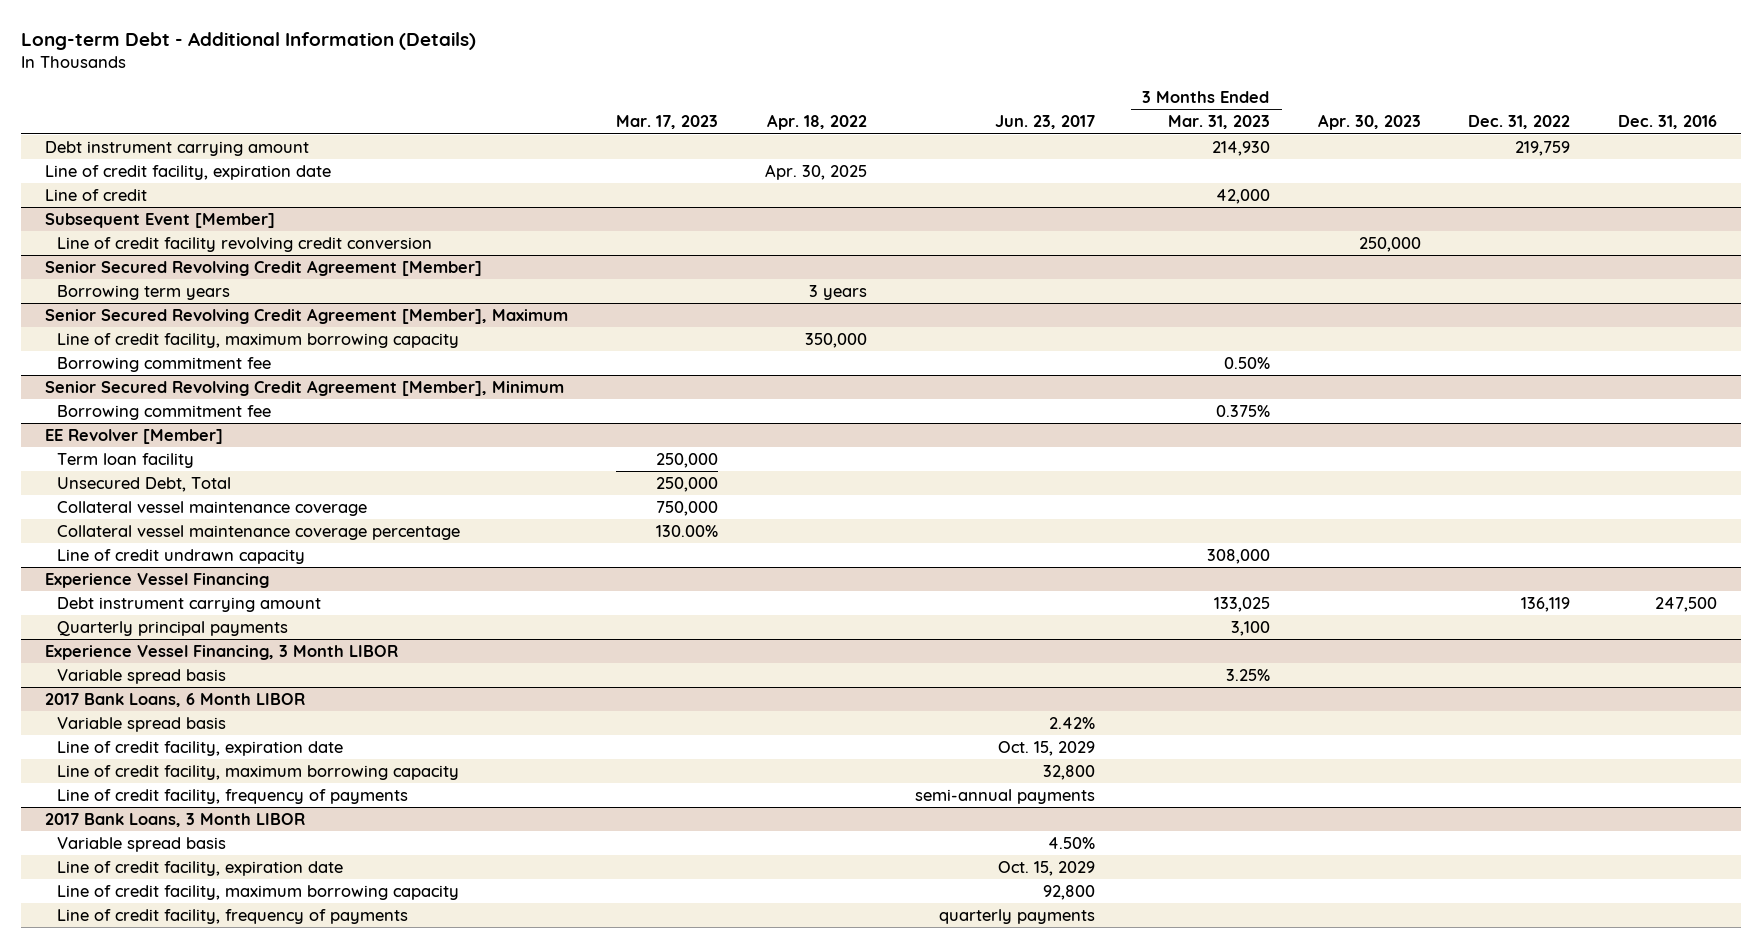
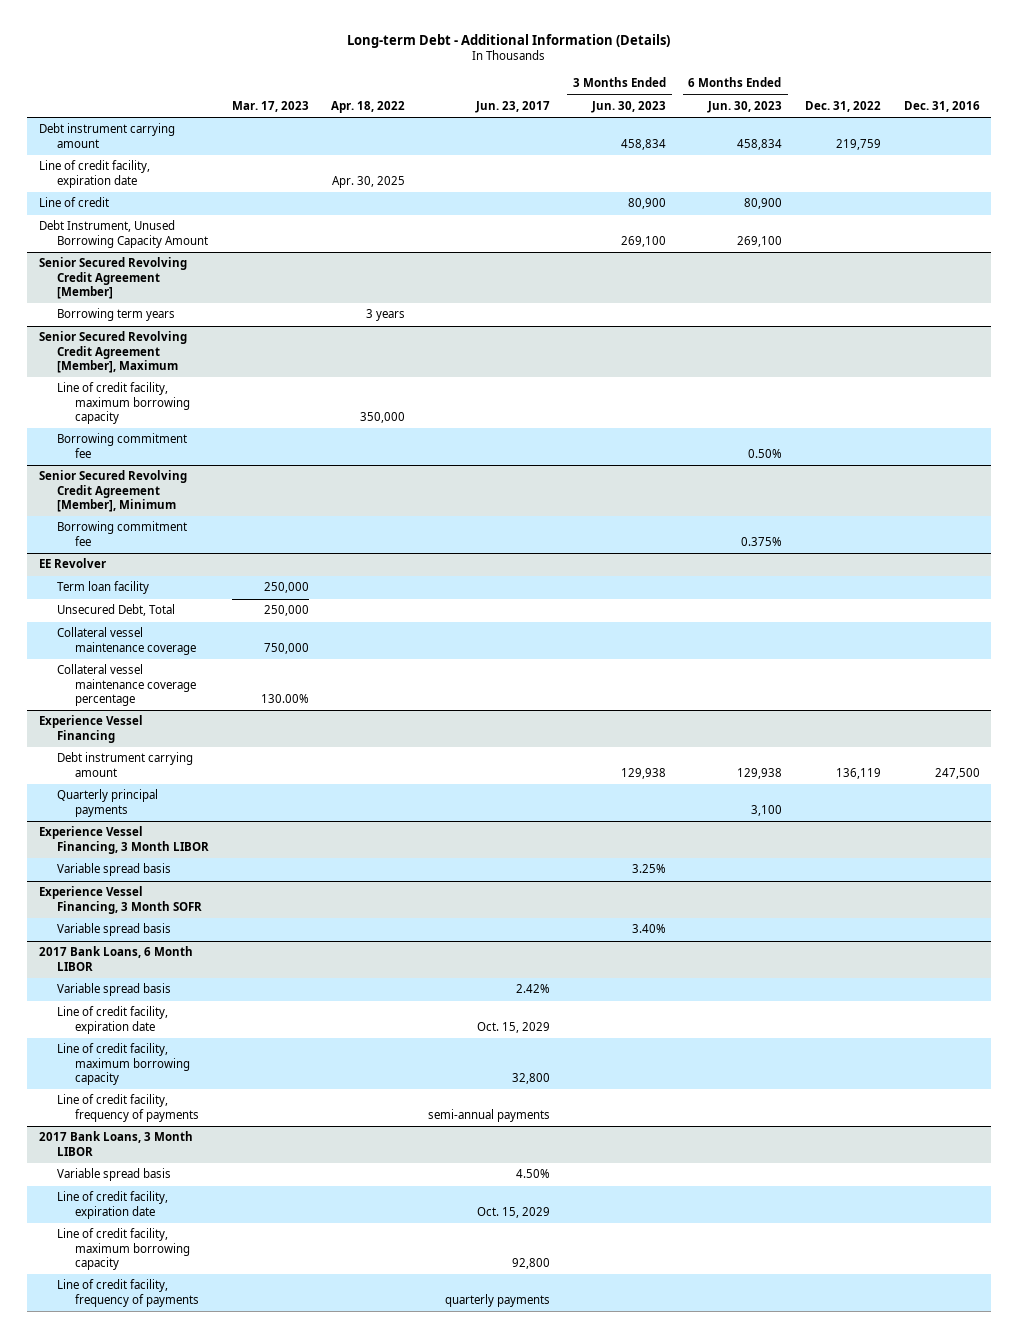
- | Mar. 17, 2023 | Apr. 18, 2022 | Jun. 23, 2017 | 3 Months Ended Mar. 31, 2023 | Apr. 30, 2023 | Dec. 31, 2022 | Dec. 31, 2016
+ | Mar. 17, 2023 | Apr. 18, 2022 | Jun. 23, 2017 | 3 Months Ended Jun. 30, 2023 | 6 Months Ended Jun. 30, 2023 | Dec. 31, 2022 | Dec. 31, 2016
- Subsequent Event [Member]
- Line of credit facility revolving credit conversion | | | | | 250,000 | |
+ Debt Instrument, Unused Borrowing Capacity Amount | | | | 269,100 | 269,100 | |
- EE Revolver [Member]
+ EE Revolver
- Line of credit undrawn capacity | | | | 308,000 | | |
+ Experience Vessel Financing, 3 Month SOFR
+ Variable spread basis | | | | 3.40% | | |

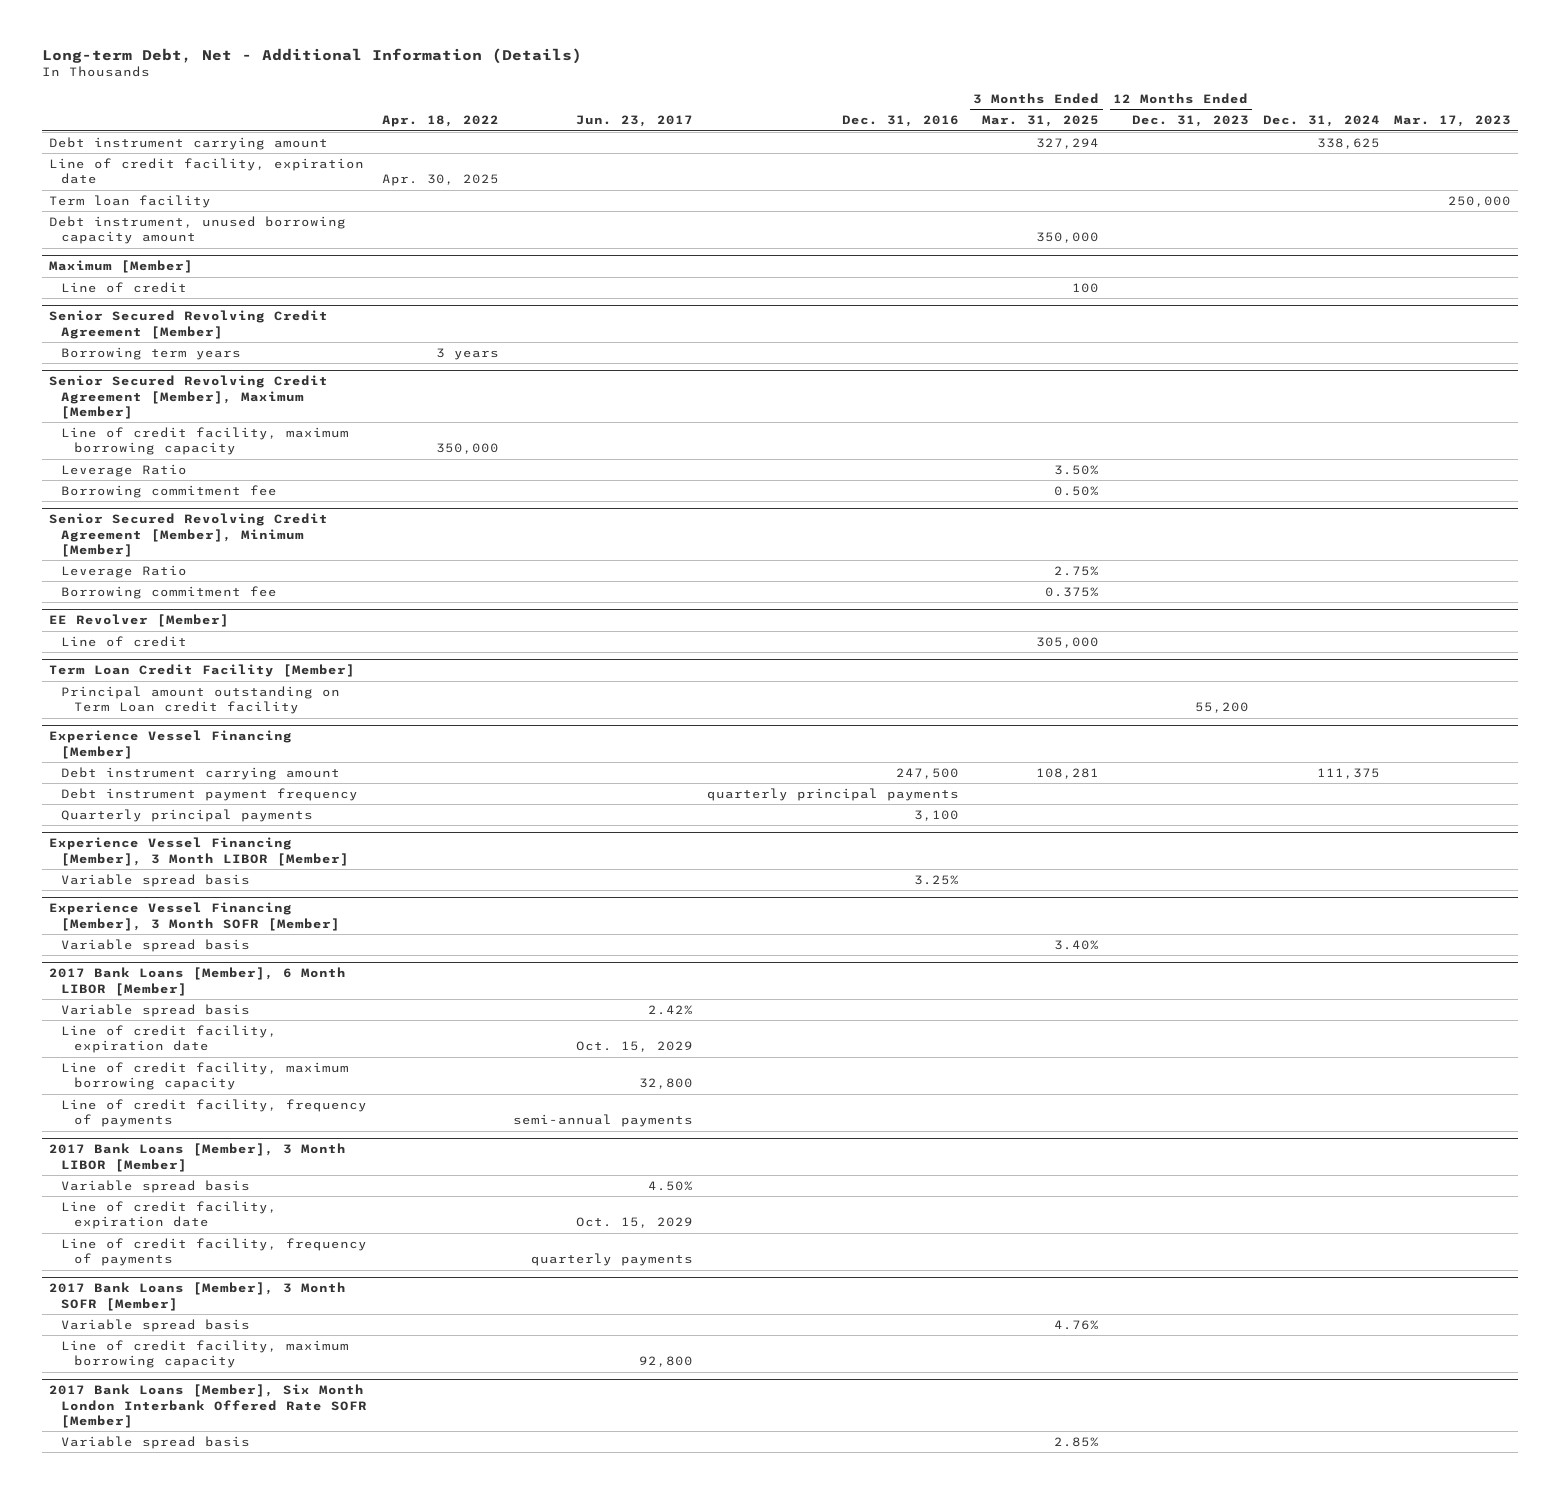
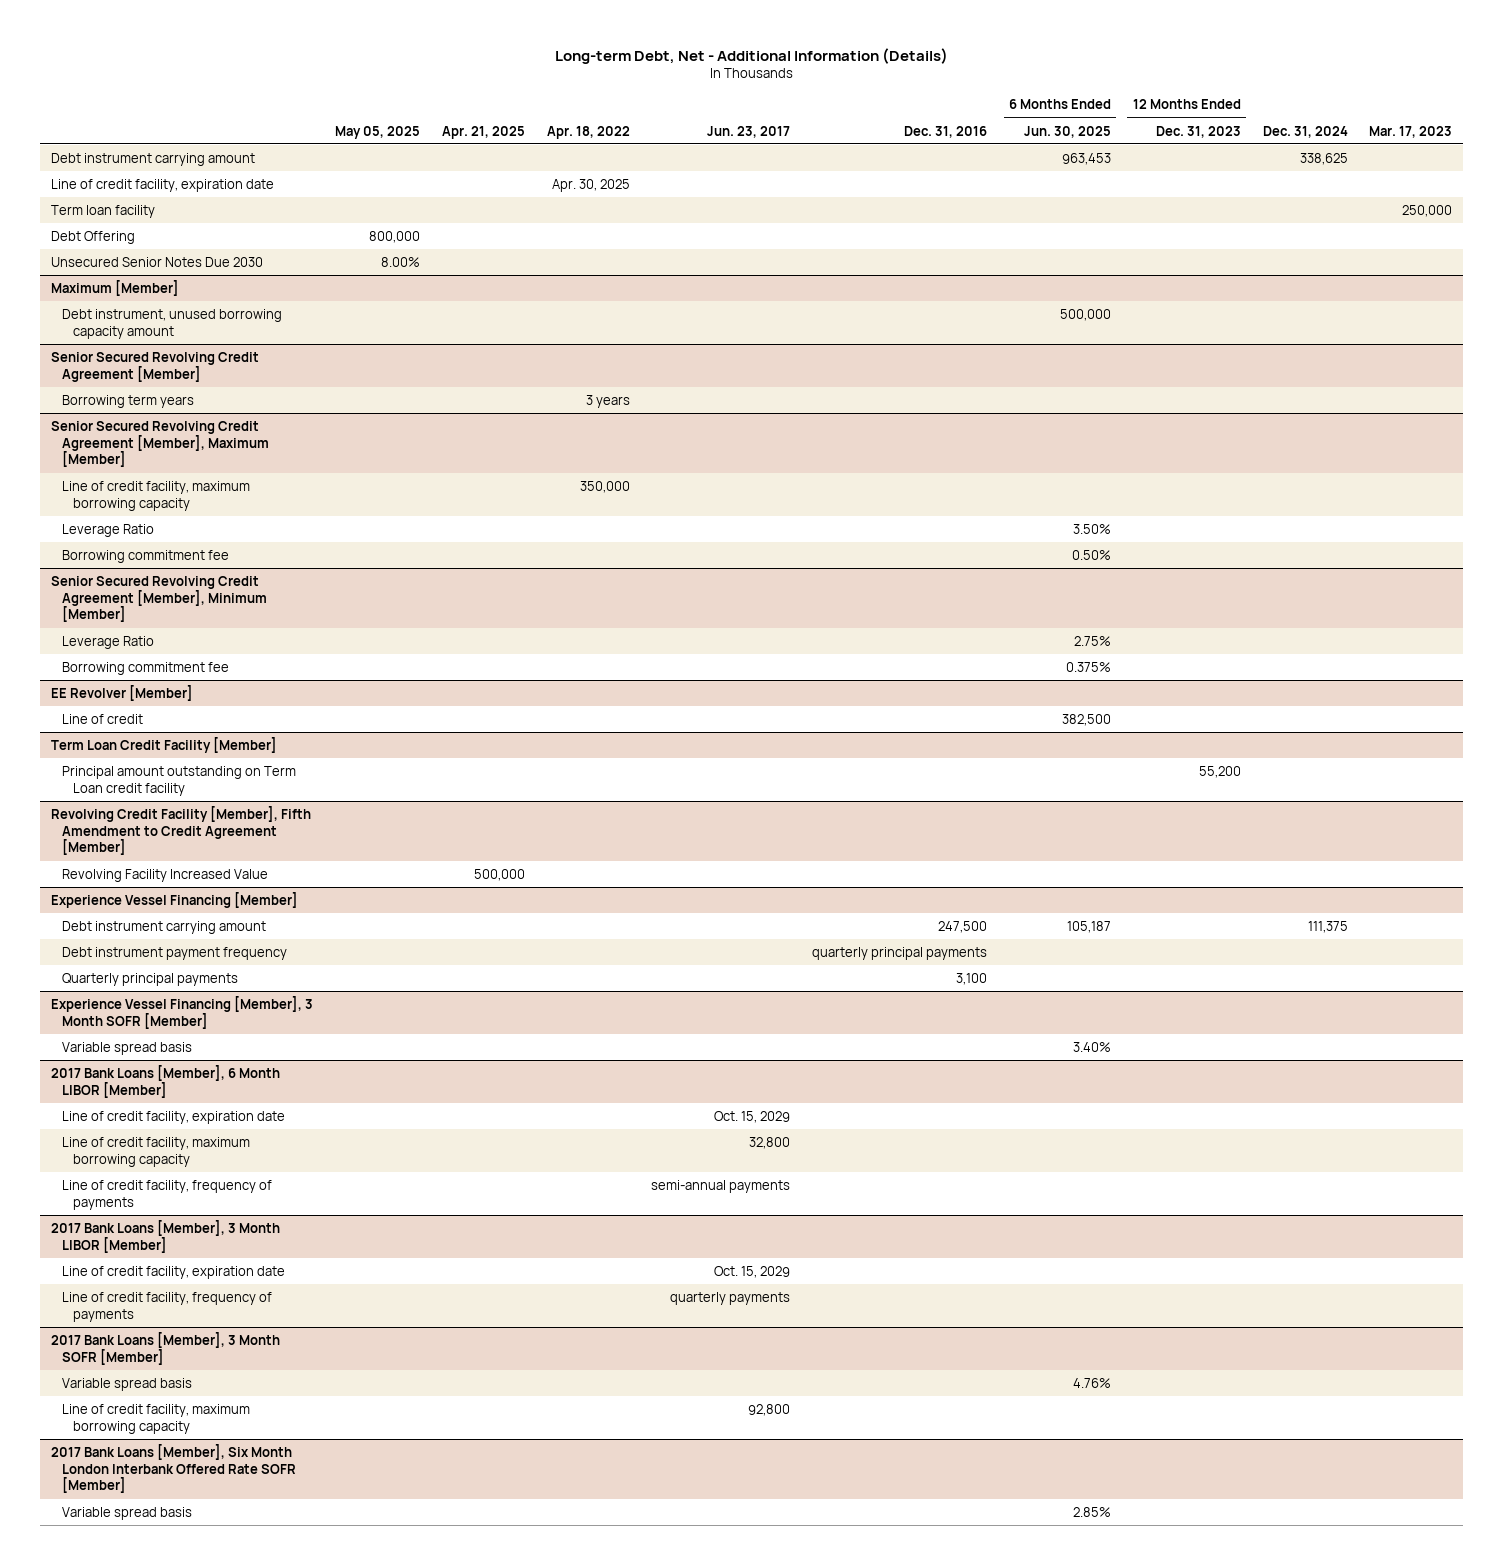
- | Apr. 18, 2022 | Jun. 23, 2017 | Dec. 31, 2016 | 3 Months Ended Mar. 31, 2025 | 12 Months Ended Dec. 31, 2023 | Dec. 31, 2024 | Mar. 17, 2023
+ | May 05, 2025 | Apr. 21, 2025 | Apr. 18, 2022 | Jun. 23, 2017 | Dec. 31, 2016 | 6 Months Ended Jun. 30, 2025 | 12 Months Ended Dec. 31, 2023 | Dec. 31, 2024 | Mar. 17, 2023
- Debt instrument, unused borrowing capacity amount | | | | 350,000 | | |
+ Debt Offering | 800,000 | | | | | | | |
+ Unsecured Senior Notes Due 2030 | 8.00% | | | | | | | |
@ Maximum [Member]
- Line of credit | | | | 100 | | |
+ Debt instrument, unused borrowing capacity amount | | | | | | 500,000 | | |
+ Revolving Credit Facility [Member], Fifth Amendment to Credit Agreement [Member]
+ Revolving Facility Increased Value | | 500,000 | | | | | | |
- Experience Vessel Financing [Member], 3 Month LIBOR [Member]
- Variable spread basis | | | 3.25% | | | |
@ 2017 Bank Loans [Member], 6 Month LIBOR [Member]
- Variable spread basis | | 2.42% | | | | |
@ 2017 Bank Loans [Member], 3 Month LIBOR [Member]
- Variable spread basis | | 4.50% | | | | |

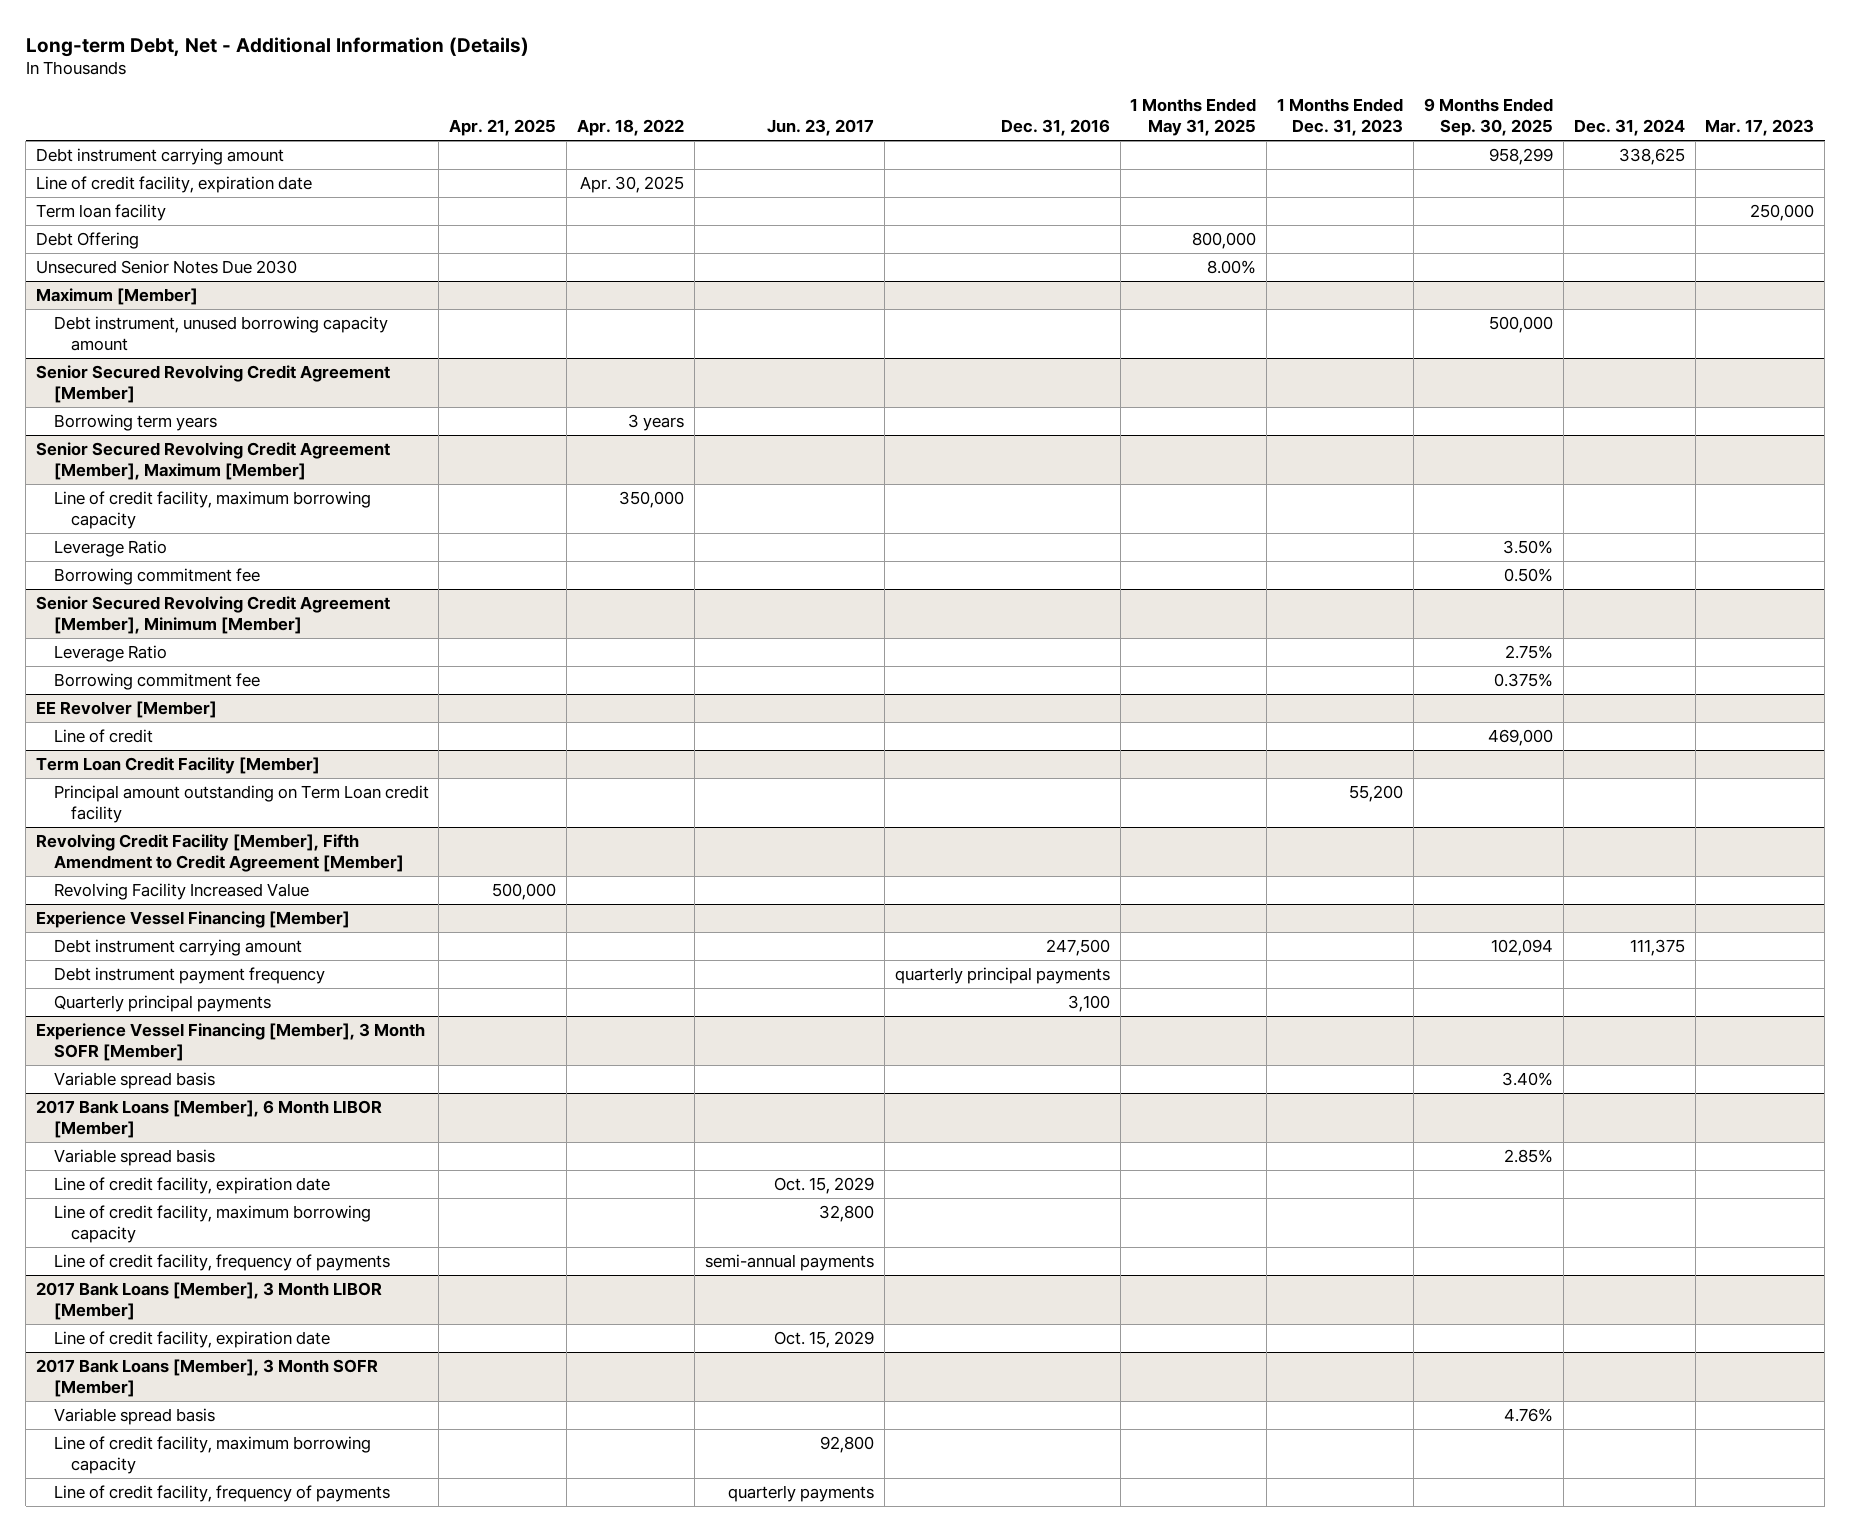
- | May 05, 2025 | Apr. 21, 2025 | Apr. 18, 2022 | Jun. 23, 2017 | Dec. 31, 2016 | 6 Months Ended Jun. 30, 2025 | 12 Months Ended Dec. 31, 2023 | Dec. 31, 2024 | Mar. 17, 2023
+ | Apr. 21, 2025 | Apr. 18, 2022 | Jun. 23, 2017 | Dec. 31, 2016 | 1 Months Ended May 31, 2025 | 1 Months Ended Dec. 31, 2023 | 9 Months Ended Sep. 30, 2025 | Dec. 31, 2024 | Mar. 17, 2023
@ 2017 Bank Loans [Member], 6 Month LIBOR [Member]
+ Variable spread basis | | | | | | | 2.85% | |
@ 2017 Bank Loans [Member], 3 Month LIBOR [Member]
- Line of credit facility, frequency of payments | | | | quarterly payments | | | | |
- 2017 Bank Loans [Member], Six Month London Interbank Offered Rate SOFR [Member]
- Variable spread basis | | | | | | 2.85% | | |
@ 2017 Bank Loans [Member], 3 Month SOFR [Member]
+ Line of credit facility, frequency of payments | | | quarterly payments | | | | | |

